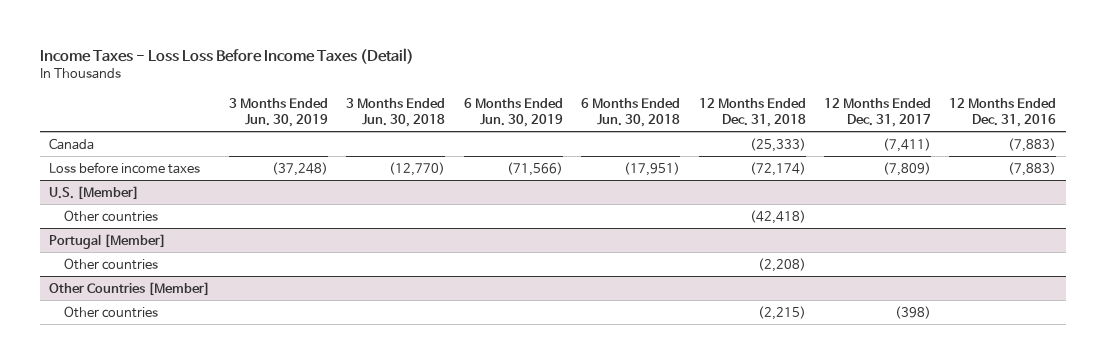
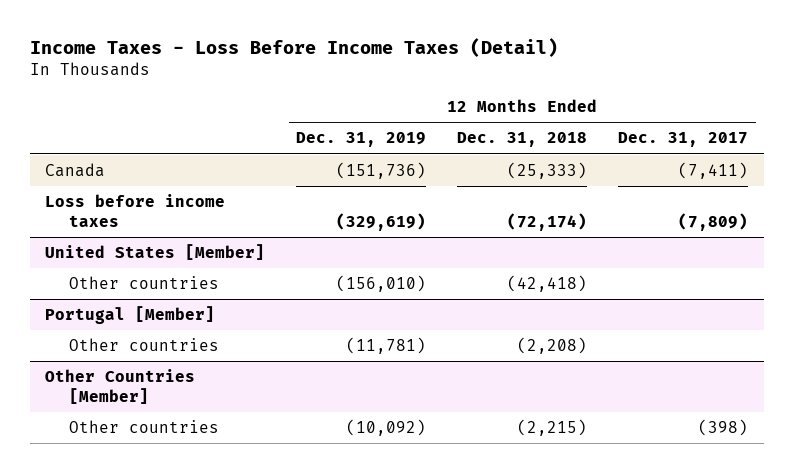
- Income Taxes - Loss Loss Before Income Taxes (Detail)
+ Income Taxes - Loss Before Income Taxes (Detail)
- | 3 Months Ended Jun. 30, 2019 | 3 Months Ended Jun. 30, 2018 | 6 Months Ended Jun. 30, 2019 | 6 Months Ended Jun. 30, 2018 | 12 Months Ended Dec. 31, 2018 | 12 Months Ended Dec. 31, 2017 | 12 Months Ended Dec. 31, 2016
+ | 12 Months Ended Dec. 31, 2019 | 12 Months Ended Dec. 31, 2018 | 12 Months Ended Dec. 31, 2017
- U.S. [Member]
+ United States [Member]

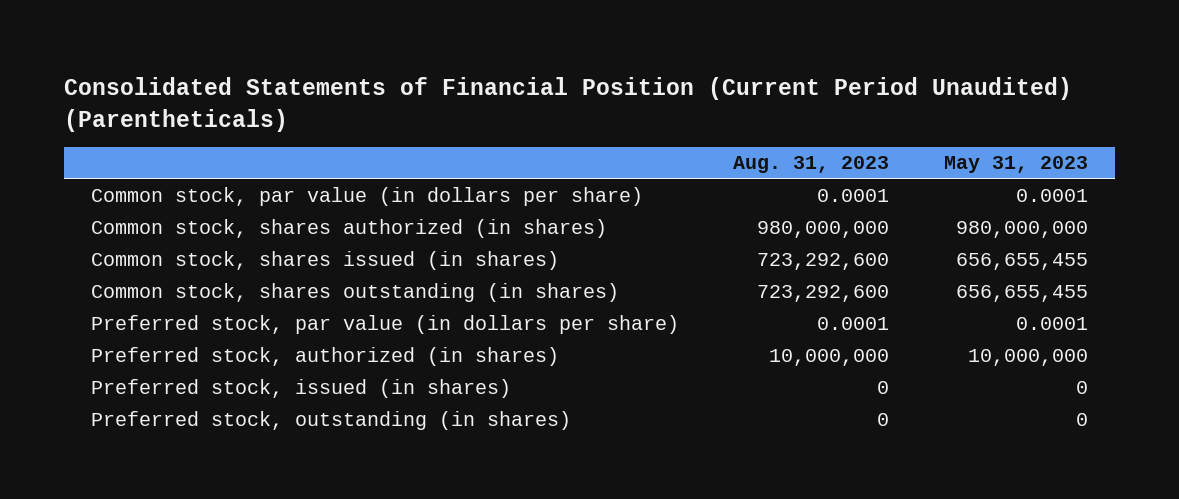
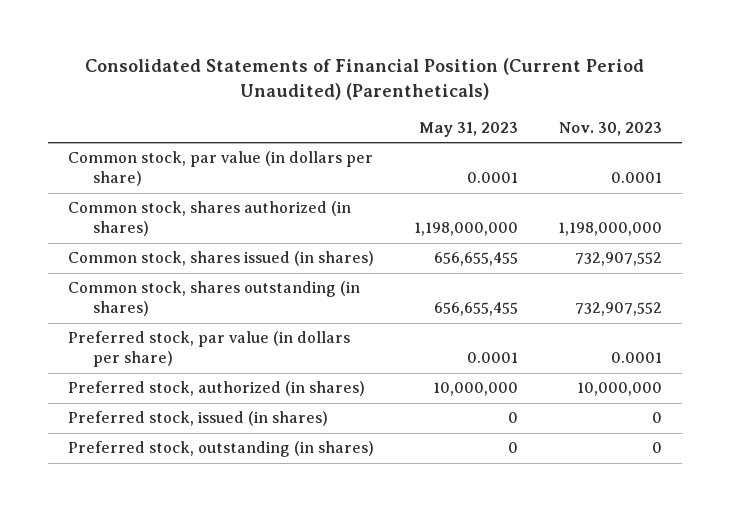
- | Aug. 31, 2023 | May 31, 2023
+ | May 31, 2023 | Nov. 30, 2023
- Common stock, shares authorized (in shares) | 980,000,000 | 980,000,000
+ Common stock, shares authorized (in shares) | 1,198,000,000 | 1,198,000,000

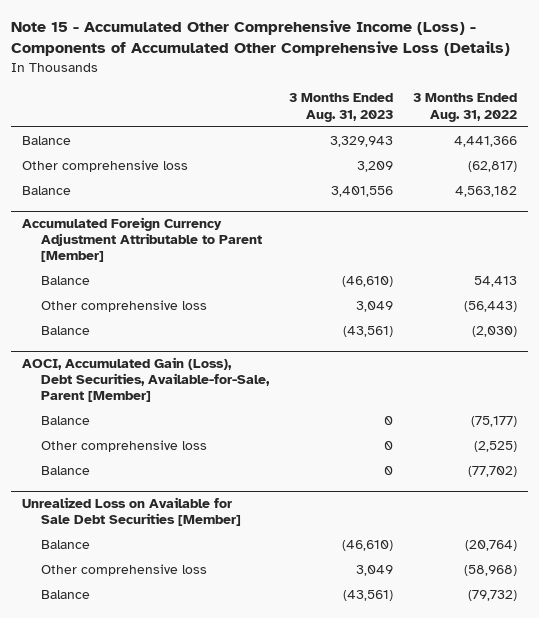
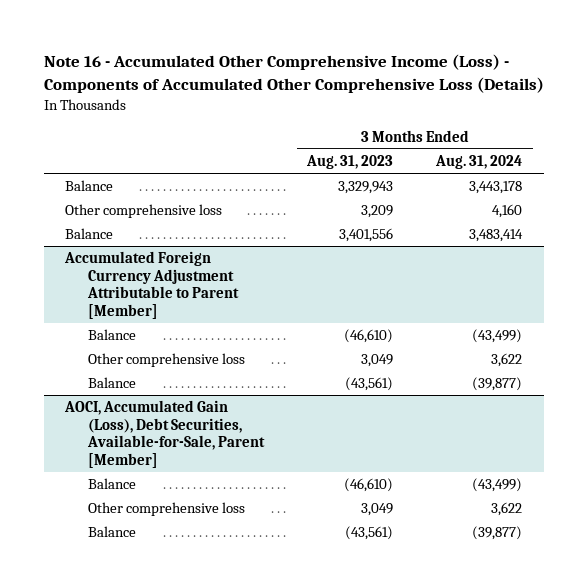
- Note 15 - Accumulated Other Comprehensive Income (Loss) - Components of Accumulated Other Comprehensive Loss (Details)
+ Note 16 - Accumulated Other Comprehensive Income (Loss) - Components of Accumulated Other Comprehensive Loss (Details)
- | 3 Months Ended Aug. 31, 2023 | 3 Months Ended Aug. 31, 2022
+ | 3 Months Ended Aug. 31, 2023 | 3 Months Ended Aug. 31, 2024
@ AOCI, Accumulated Gain (Loss), Debt Securities, Available-for-Sale, Parent [Member]
- Balance | 0 | (75,177)
- Other comprehensive loss | 0 | (2,525)
- Balance | 0 | (77,702)
- Unrealized Loss on Available for Sale Debt Securities [Member]

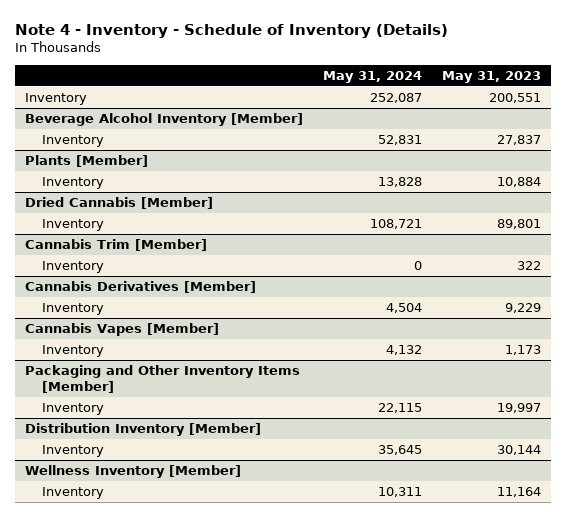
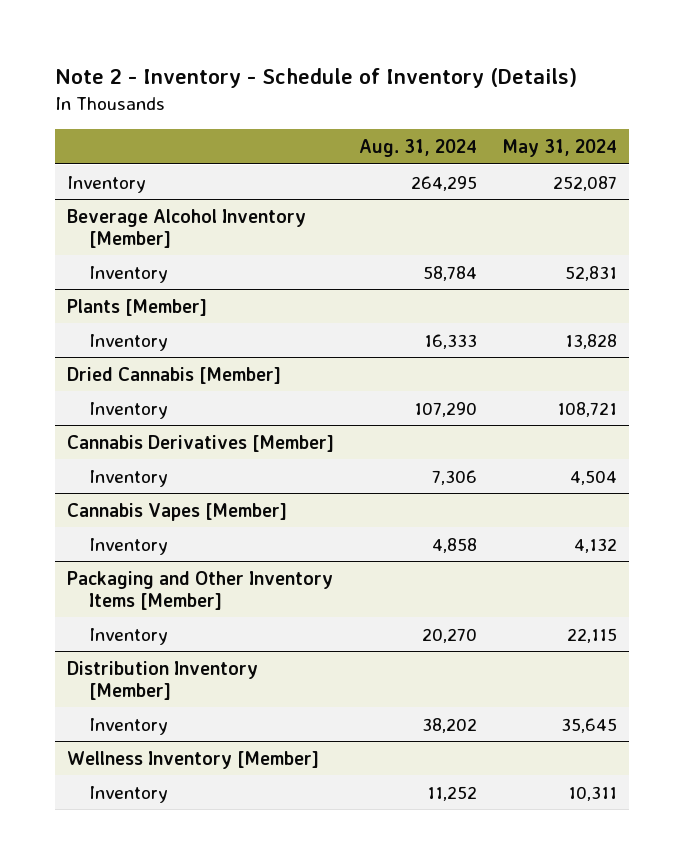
- Note 4 - Inventory - Schedule of Inventory (Details)
+ Note 2 - Inventory - Schedule of Inventory (Details)
- | May 31, 2024 | May 31, 2023
+ | Aug. 31, 2024 | May 31, 2024
- Cannabis Trim [Member]
- Inventory | 0 | 322

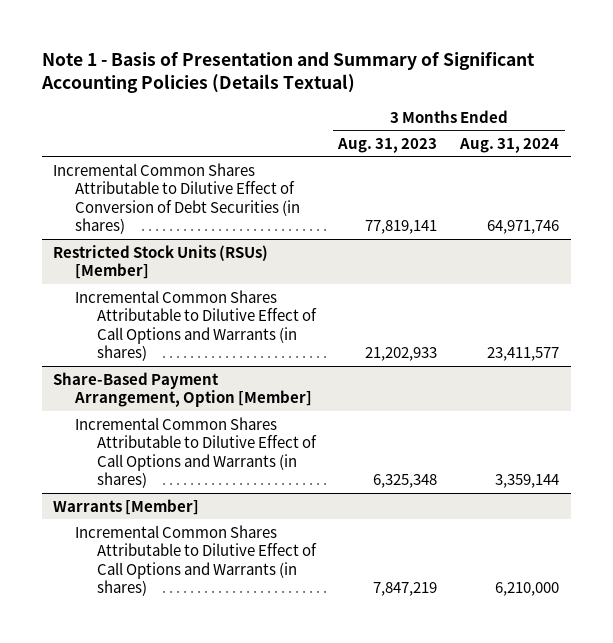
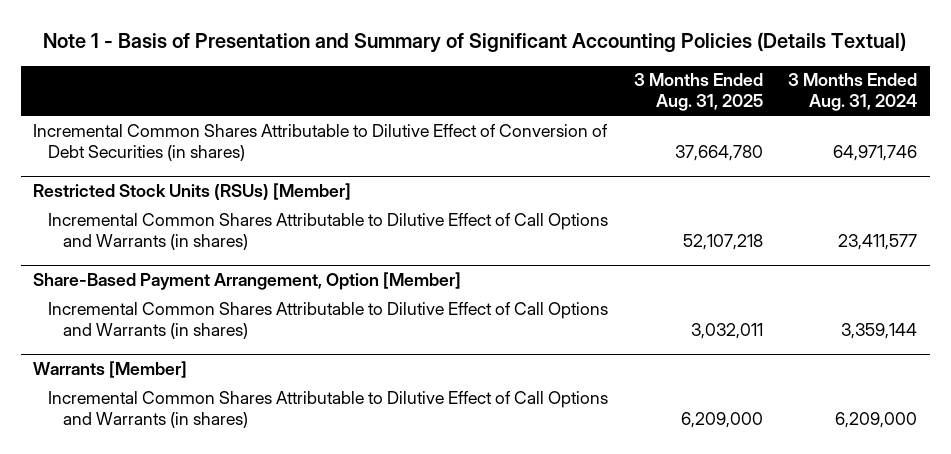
- | 3 Months Ended Aug. 31, 2023 | 3 Months Ended Aug. 31, 2024
+ | 3 Months Ended Aug. 31, 2025 | 3 Months Ended Aug. 31, 2024
@ Warrants [Member]
- Incremental Common Shares Attributable to Dilutive Effect of Call Options and Warrants (in shares) | 7,847,219 | 6,210,000
+ Incremental Common Shares Attributable to Dilutive Effect of Call Options and Warrants (in shares) | 6,209,000 | 6,209,000

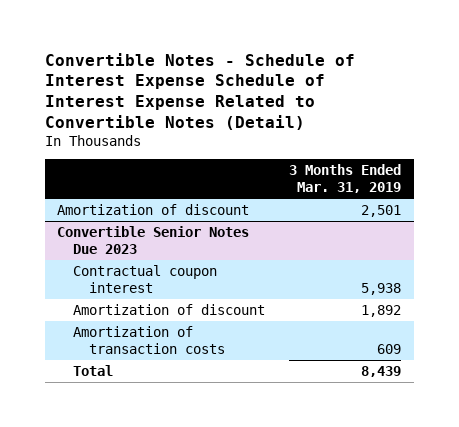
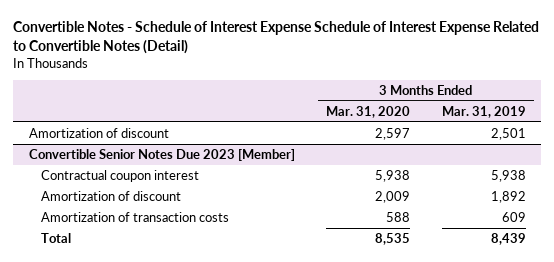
- | 3 Months Ended Mar. 31, 2019
+ | 3 Months Ended Mar. 31, 2020 | 3 Months Ended Mar. 31, 2019
- Convertible Senior Notes Due 2023
+ Convertible Senior Notes Due 2023 [Member]

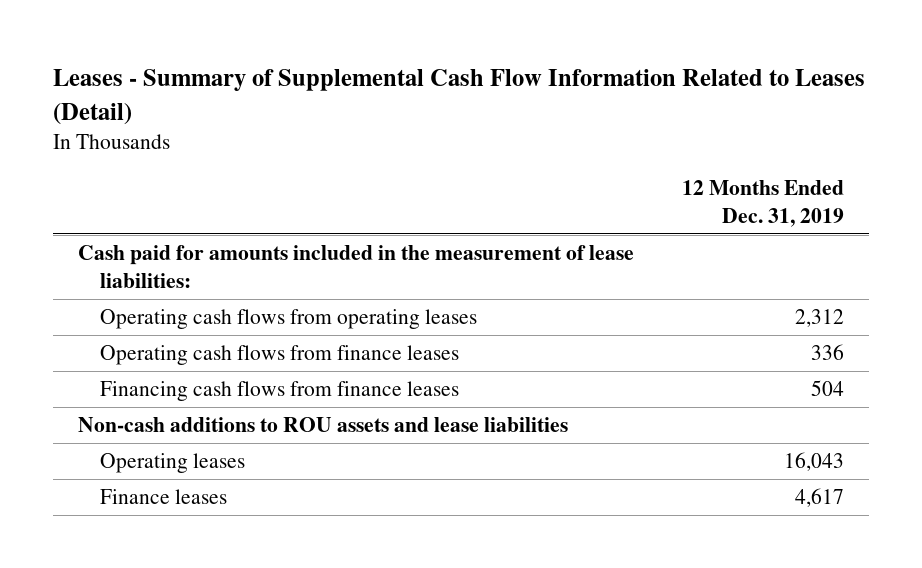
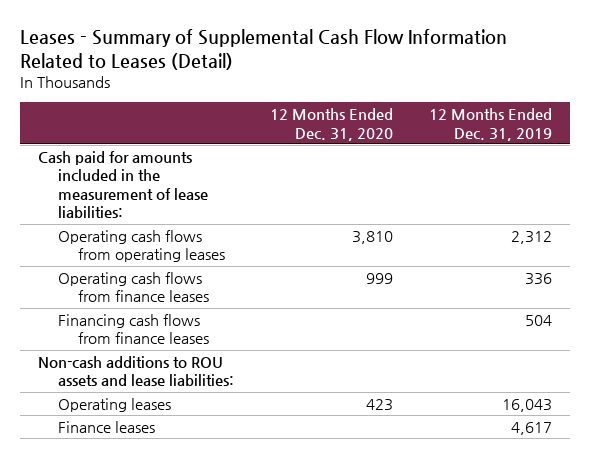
- | 12 Months Ended Dec. 31, 2019
+ | 12 Months Ended Dec. 31, 2020 | 12 Months Ended Dec. 31, 2019
- Non-cash additions to ROU assets and lease liabilities
+ Non-cash additions to ROU assets and lease liabilities:

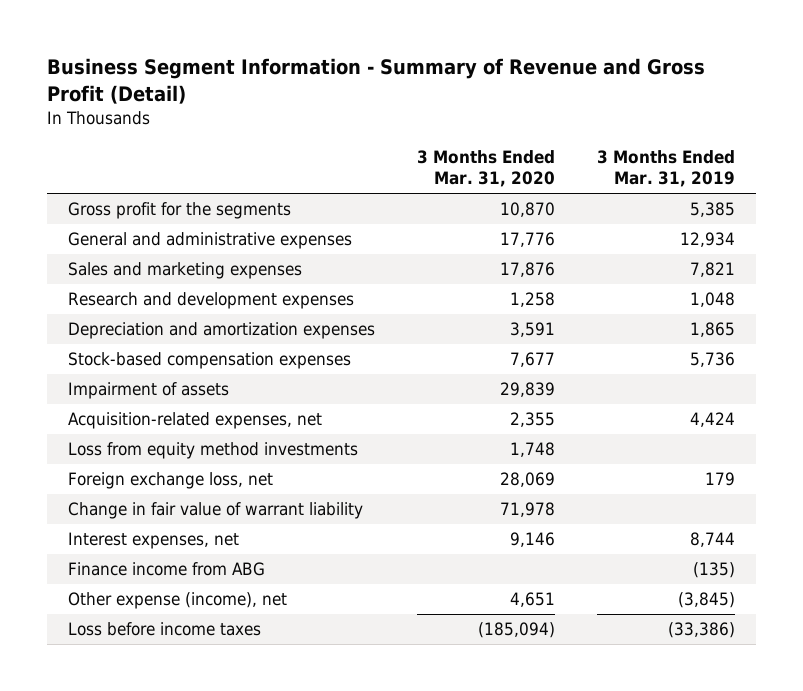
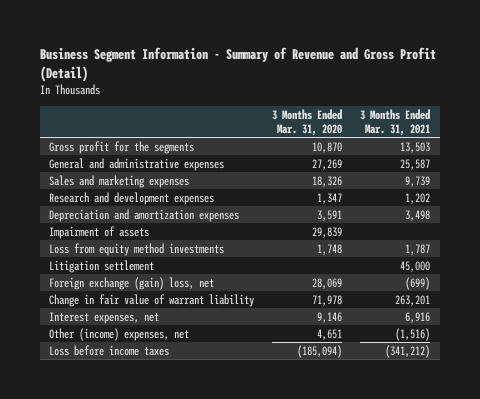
- | 3 Months Ended Mar. 31, 2020 | 3 Months Ended Mar. 31, 2019
+ | 3 Months Ended Mar. 31, 2020 | 3 Months Ended Mar. 31, 2021
- General and administrative expenses | 17,776 | 12,934
- Sales and marketing expenses | 17,876 | 7,821
- Research and development expenses | 1,258 | 1,048
+ General and administrative expenses | 27,269 | 25,587
+ Sales and marketing expenses | 18,326 | 9,739
+ Research and development expenses | 1,347 | 1,202
- Stock-based compensation expenses | 7,677 | 5,736
- Acquisition-related expenses, net | 2,355 | 4,424
- Foreign exchange loss, net | 28,069 | 179
+ Litigation settlement | | 45,000
+ Foreign exchange (gain) loss, net | 28,069 | (699)
- Finance income from ABG | | (135)
- Other expense (income), net | 4,651 | (3,845)
+ Other (income) expenses, net | 4,651 | (1,516)

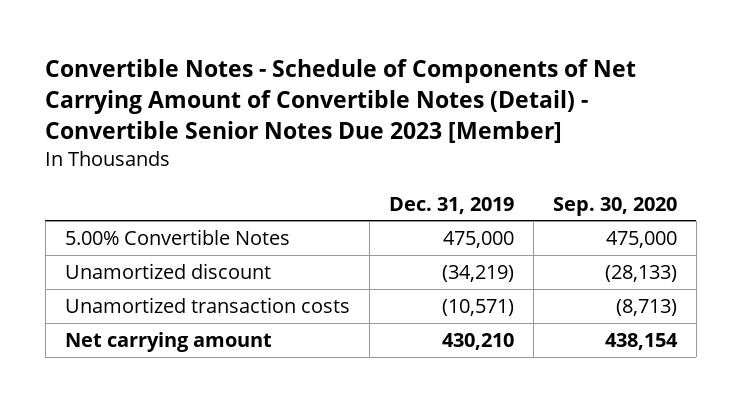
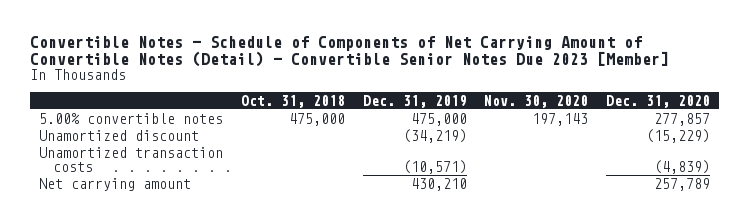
- | Dec. 31, 2019 | Sep. 30, 2020
+ | Oct. 31, 2018 | Dec. 31, 2019 | Nov. 30, 2020 | Dec. 31, 2020
- 5.00% Convertible Notes | 475,000 | 475,000
+ 5.00% convertible notes | 475,000 | 475,000 | 197,143 | 277,857

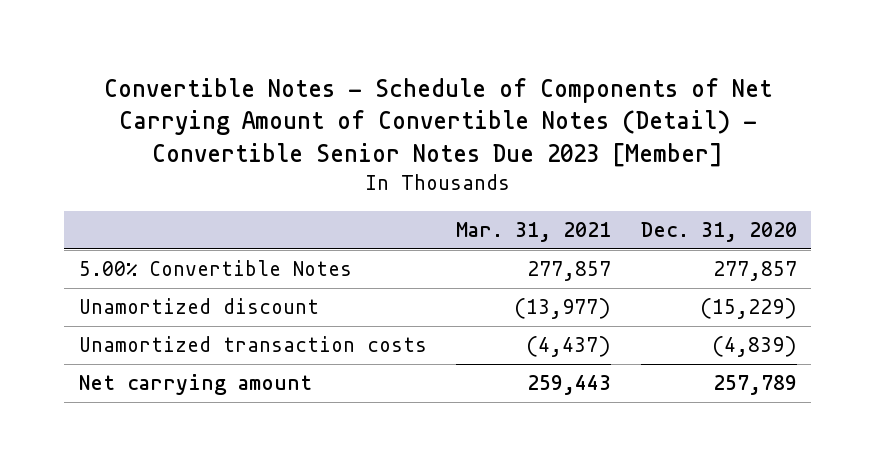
- | Oct. 31, 2018 | Dec. 31, 2019 | Nov. 30, 2020 | Dec. 31, 2020
+ | Mar. 31, 2021 | Dec. 31, 2020
- 5.00% convertible notes | 475,000 | 475,000 | 197,143 | 277,857
+ 5.00% Convertible Notes | 277,857 | 277,857

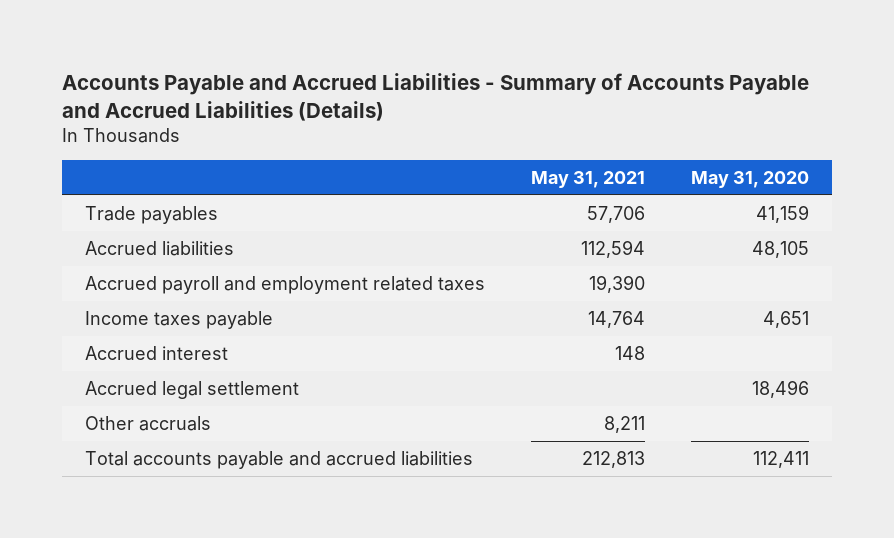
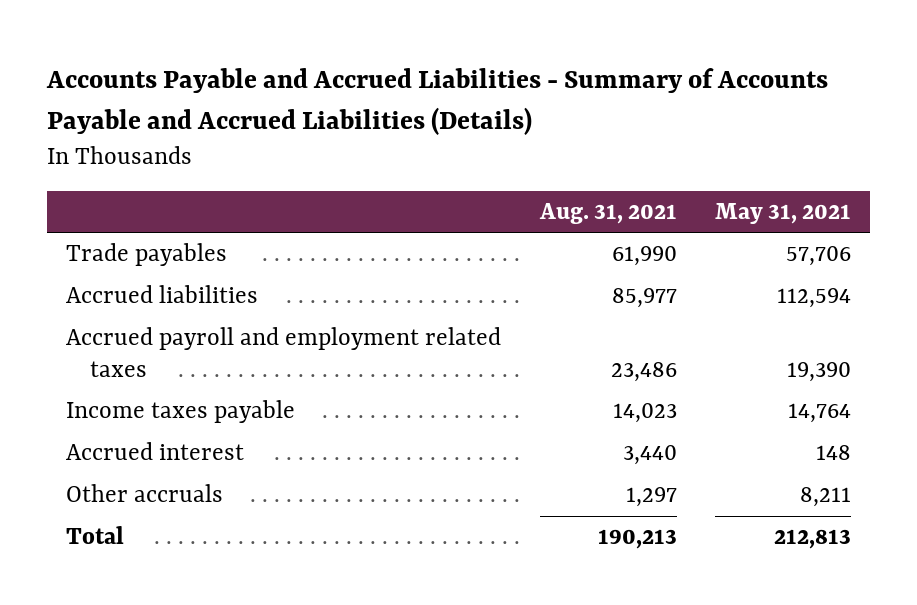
- | May 31, 2021 | May 31, 2020
+ | Aug. 31, 2021 | May 31, 2021
- Accrued legal settlement | | 18,496
- Total accounts payable and accrued liabilities | 212,813 | 112,411
+ Total | 190,213 | 212,813

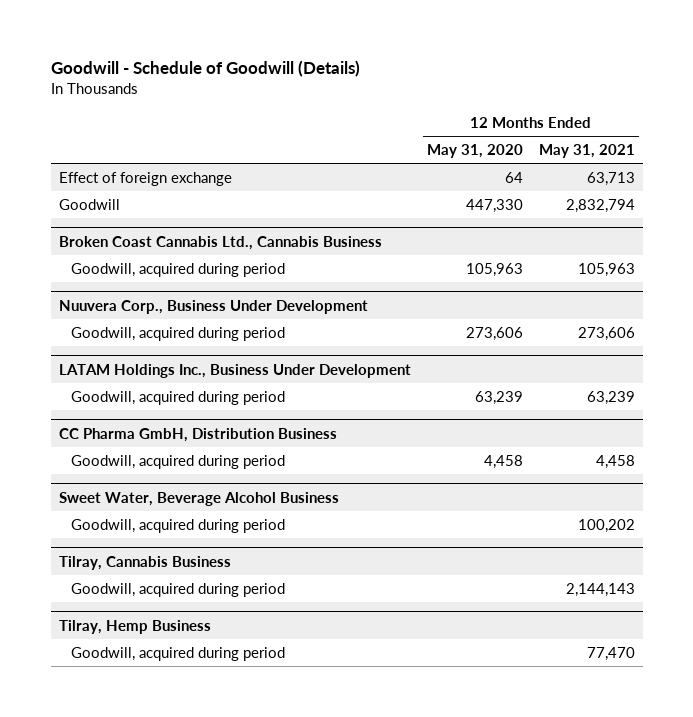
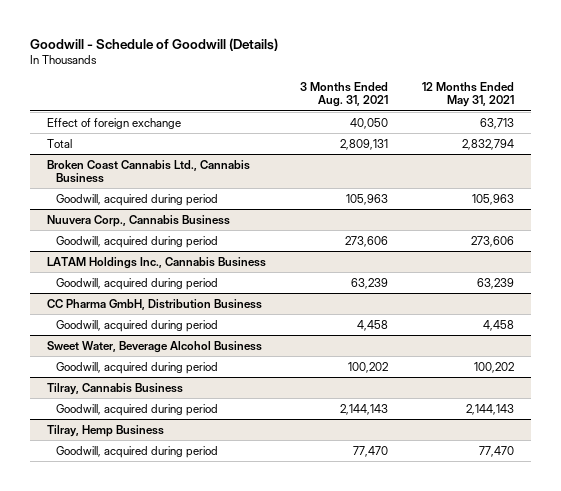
- | 12 Months Ended May 31, 2020 | 12 Months Ended May 31, 2021
+ | 3 Months Ended Aug. 31, 2021 | 12 Months Ended May 31, 2021
- Goodwill | 447,330 | 2,832,794
+ Total | 2,809,131 | 2,832,794
- Nuuvera Corp., Business Under Development
+ Nuuvera Corp., Cannabis Business
- LATAM Holdings Inc., Business Under Development
+ LATAM Holdings Inc., Cannabis Business

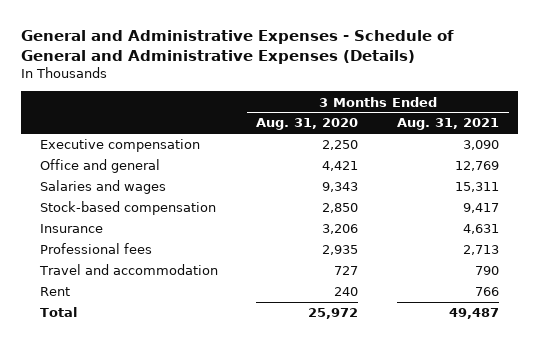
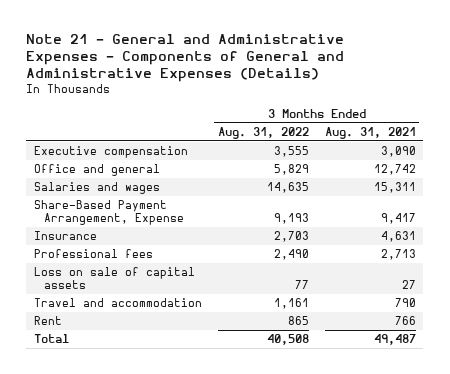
- General and Administrative Expenses - Schedule of General and Administrative Expenses (Details)
+ Note 21 - General and Administrative Expenses - Components of General and Administrative Expenses (Details)
- | 3 Months Ended Aug. 31, 2020 | 3 Months Ended Aug. 31, 2021
+ | 3 Months Ended Aug. 31, 2022 | 3 Months Ended Aug. 31, 2021
- Office and general | 4,421 | 12,769
+ Office and general | 5,829 | 12,742
- Stock-based compensation | 2,850 | 9,417
+ Share-Based Payment Arrangement, Expense | 9,193 | 9,417
+ Loss on sale of capital assets | 77 | 27

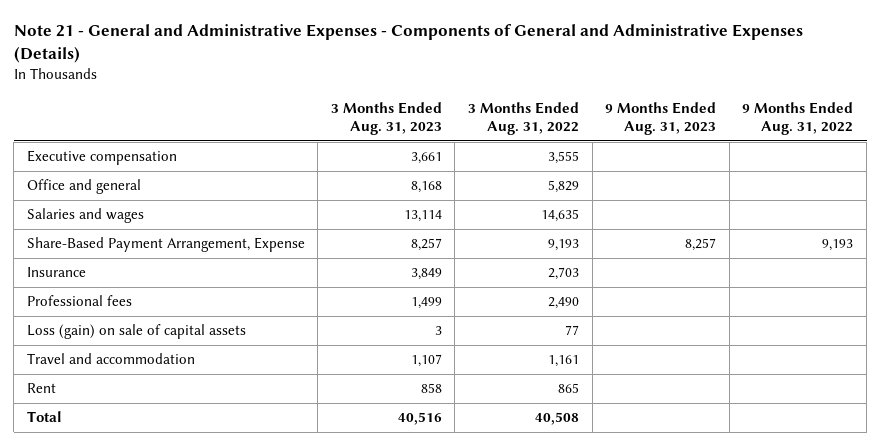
- | 3 Months Ended Aug. 31, 2022 | 3 Months Ended Aug. 31, 2021
+ | 3 Months Ended Aug. 31, 2023 | 3 Months Ended Aug. 31, 2022 | 9 Months Ended Aug. 31, 2023 | 9 Months Ended Aug. 31, 2022
- Loss on sale of capital assets | 77 | 27
+ Loss (gain) on sale of capital assets | 3 | 77 | |

